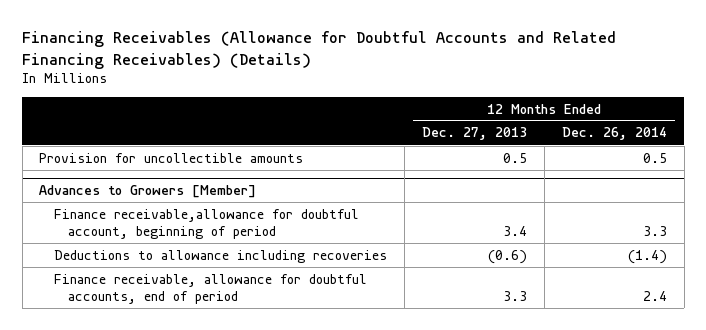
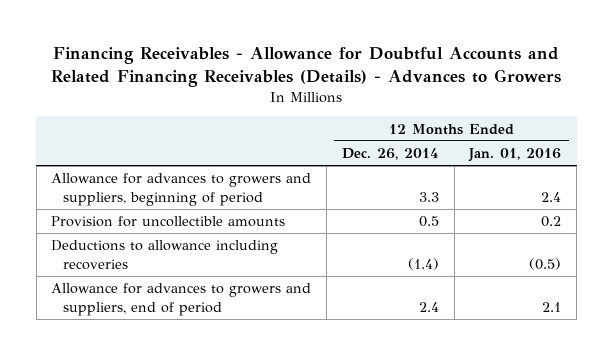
- Financing Receivables (Allowance for Doubtful Accounts and Related Financing Receivables) (Details)
+ Financing Receivables - Allowance for Doubtful Accounts and Related Financing Receivables (Details) - Advances to Growers
- | 12 Months Ended Dec. 27, 2013 | 12 Months Ended Dec. 26, 2014
+ | 12 Months Ended Dec. 26, 2014 | 12 Months Ended Jan. 01, 2016
+ Allowance for advances to growers and suppliers, beginning of period | 3.3 | 2.4
- Advances to Growers [Member]
- Finance receivable,allowance for doubtful account, beginning of period | 3.4 | 3.3
- Finance receivable, allowance for doubtful accounts, end of period | 3.3 | 2.4
+ Allowance for advances to growers and suppliers, end of period | 2.4 | 2.1

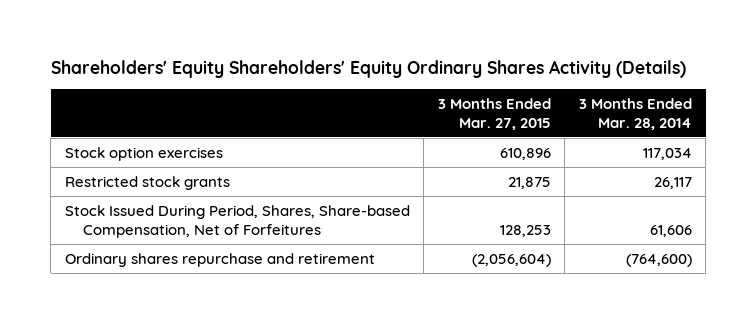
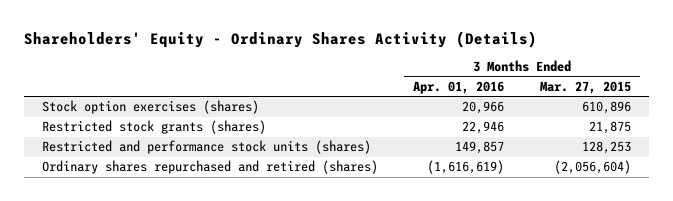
- Shareholders' Equity Shareholders' Equity Ordinary Shares Activity (Details)
+ Shareholders' Equity - Ordinary Shares Activity (Details)
- | 3 Months Ended Mar. 27, 2015 | 3 Months Ended Mar. 28, 2014
+ | 3 Months Ended Apr. 01, 2016 | 3 Months Ended Mar. 27, 2015
- Stock option exercises | 610,896 | 117,034
- Restricted stock grants | 21,875 | 26,117
- Stock Issued During Period, Shares, Share-based Compensation, Net of Forfeitures | 128,253 | 61,606
- Ordinary shares repurchase and retirement | (2,056,604) | (764,600)
+ Stock option exercises (shares) | 20,966 | 610,896
+ Restricted stock grants (shares) | 22,946 | 21,875
+ Restricted and performance stock units (shares) | 149,857 | 128,253
+ Ordinary shares repurchased and retired (shares) | (1,616,619) | (2,056,604)

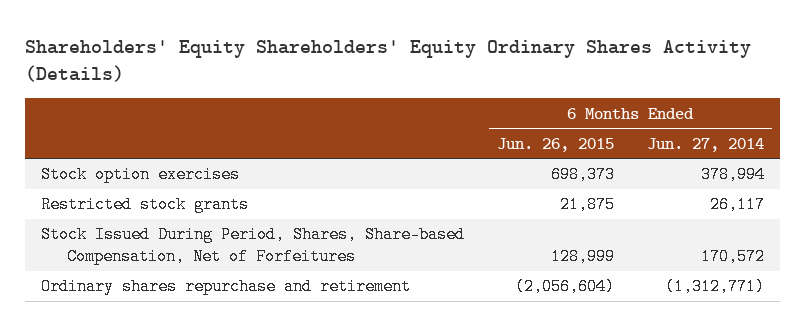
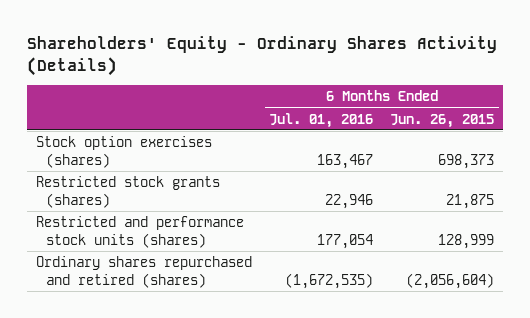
- Shareholders' Equity Shareholders' Equity Ordinary Shares Activity (Details)
+ Shareholders' Equity - Ordinary Shares Activity (Details)
- | 6 Months Ended Jun. 26, 2015 | 6 Months Ended Jun. 27, 2014
+ | 6 Months Ended Jul. 01, 2016 | 6 Months Ended Jun. 26, 2015
- Stock option exercises | 698,373 | 378,994
- Restricted stock grants | 21,875 | 26,117
- Stock Issued During Period, Shares, Share-based Compensation, Net of Forfeitures | 128,999 | 170,572
- Ordinary shares repurchase and retirement | (2,056,604) | (1,312,771)
+ Stock option exercises (shares) | 163,467 | 698,373
+ Restricted stock grants (shares) | 22,946 | 21,875
+ Restricted and performance stock units (shares) | 177,054 | 128,999
+ Ordinary shares repurchased and retired (shares) | (1,672,535) | (2,056,604)

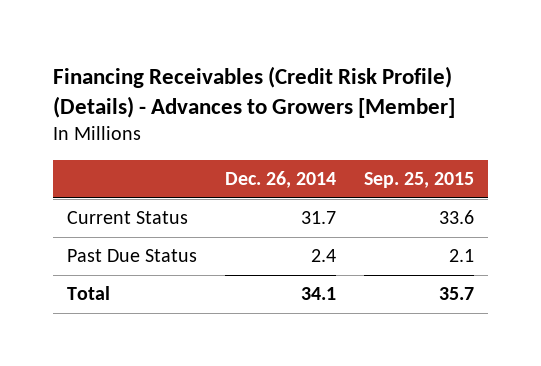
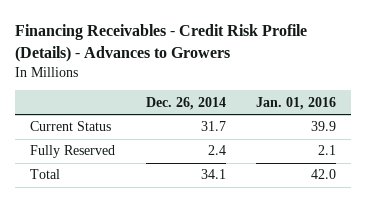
- Financing Receivables (Credit Risk Profile) (Details) - Advances to Growers [Member]
+ Financing Receivables - Credit Risk Profile (Details) - Advances to Growers
- | Dec. 26, 2014 | Sep. 25, 2015
+ | Dec. 26, 2014 | Jan. 01, 2016
- Past Due Status | 2.4 | 2.1
+ Fully Reserved | 2.4 | 2.1

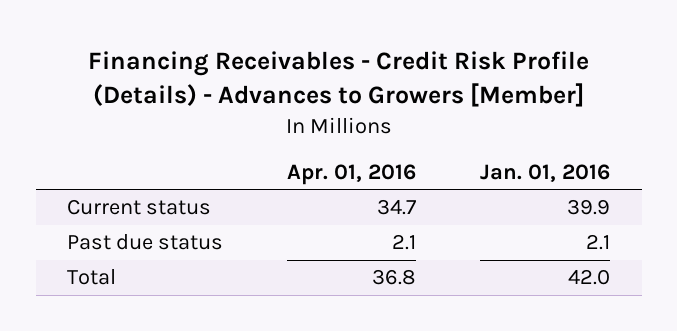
- Financing Receivables - Credit Risk Profile (Details) - Advances to Growers
+ Financing Receivables - Credit Risk Profile (Details) - Advances to Growers [Member]
- | Dec. 26, 2014 | Jan. 01, 2016
+ | Apr. 01, 2016 | Jan. 01, 2016
- Current Status | 31.7 | 39.9
- Fully Reserved | 2.4 | 2.1
+ Current status | 34.7 | 39.9
+ Past due status | 2.1 | 2.1

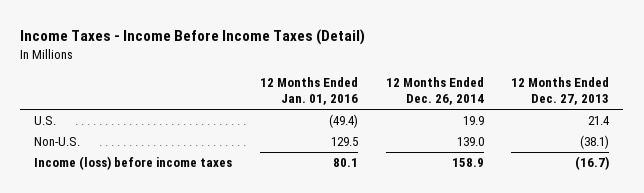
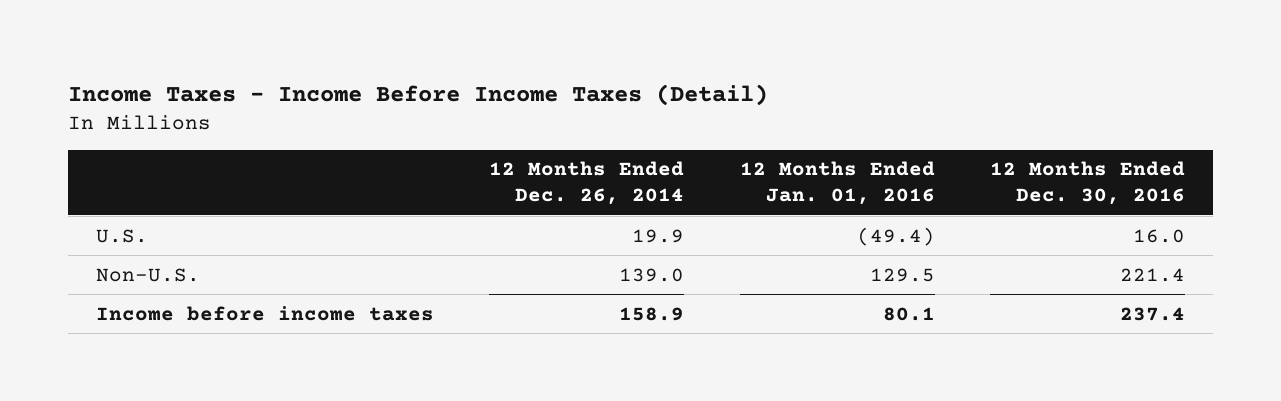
- | 12 Months Ended Jan. 01, 2016 | 12 Months Ended Dec. 26, 2014 | 12 Months Ended Dec. 27, 2013
+ | 12 Months Ended Dec. 26, 2014 | 12 Months Ended Jan. 01, 2016 | 12 Months Ended Dec. 30, 2016
- Income (loss) before income taxes | 80.1 | 158.9 | (16.7)
+ Income before income taxes | 158.9 | 80.1 | 237.4

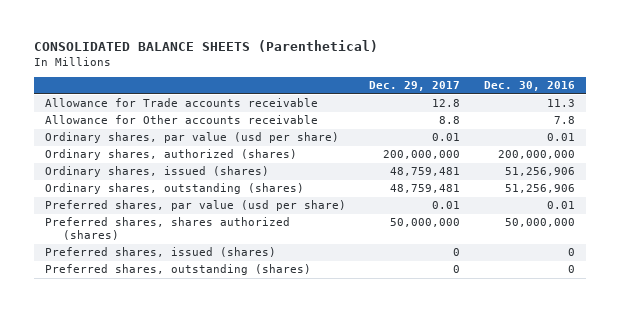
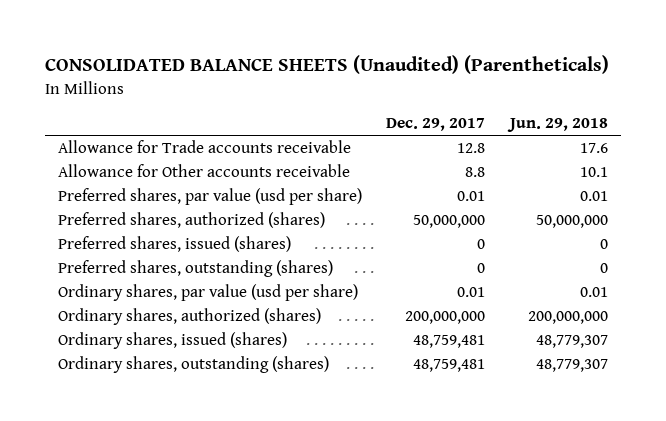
- CONSOLIDATED BALANCE SHEETS (Parenthetical)
+ CONSOLIDATED BALANCE SHEETS (Unaudited) (Parentheticals)
- | Dec. 29, 2017 | Dec. 30, 2016
+ | Dec. 29, 2017 | Jun. 29, 2018
moved up: Preferred shares, par value (usd per share) | 0.01 | 0.01
+ Preferred shares, authorized (shares) | 50,000,000 | 50,000,000
moved up: Preferred shares, issued (shares) | 0 | 0
moved up: Preferred shares, outstanding (shares) | 0 | 0
- Preferred shares, shares authorized (shares) | 50,000,000 | 50,000,000

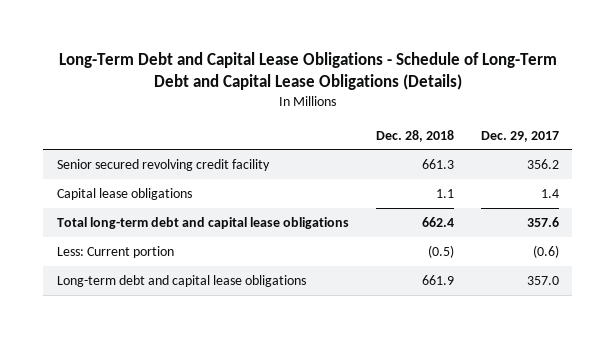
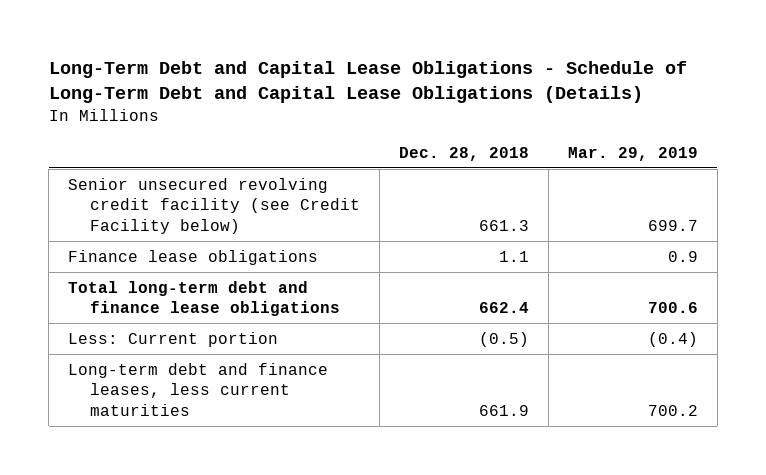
- | Dec. 28, 2018 | Dec. 29, 2017
+ | Dec. 28, 2018 | Mar. 29, 2019
- Senior secured revolving credit facility | 661.3 | 356.2
- Capital lease obligations | 1.1 | 1.4
- Total long-term debt and capital lease obligations | 662.4 | 357.6
+ Senior unsecured revolving credit facility (see Credit Facility below) | 661.3 | 699.7
+ Finance lease obligations | 1.1 | 0.9
+ Total long-term debt and finance lease obligations | 662.4 | 700.6
- Long-term debt and capital lease obligations | 661.9 | 357.0
+ Long-term debt and finance leases, less current maturities | 661.9 | 700.2

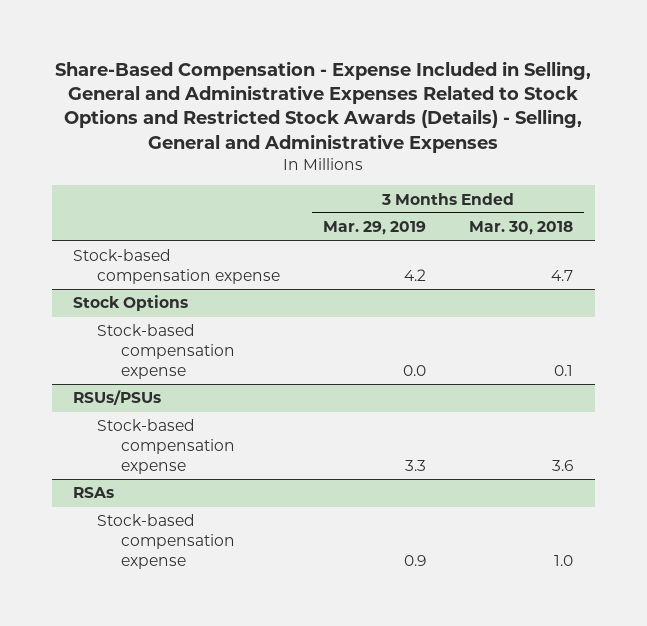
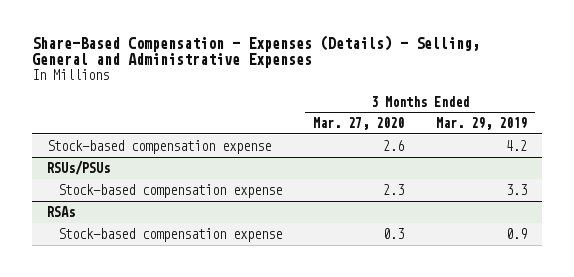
- Share-Based Compensation - Expense Included in Selling, General and Administrative Expenses Related to Stock Options and Restricted Stock Awards (Details) - Selling, General and Administrative Expenses
+ Share-Based Compensation - Expenses (Details) - Selling, General and Administrative Expenses
- | 3 Months Ended Mar. 29, 2019 | 3 Months Ended Mar. 30, 2018
+ | 3 Months Ended Mar. 27, 2020 | 3 Months Ended Mar. 29, 2019
- Stock Options
- Stock-based compensation expense | 0.0 | 0.1

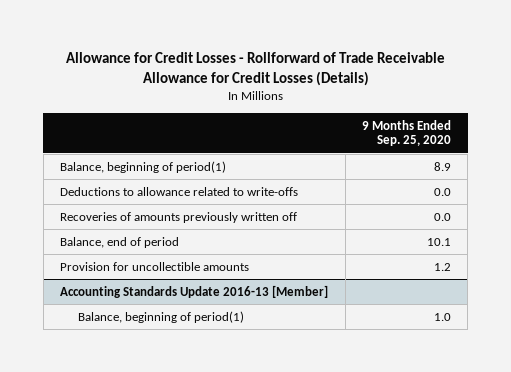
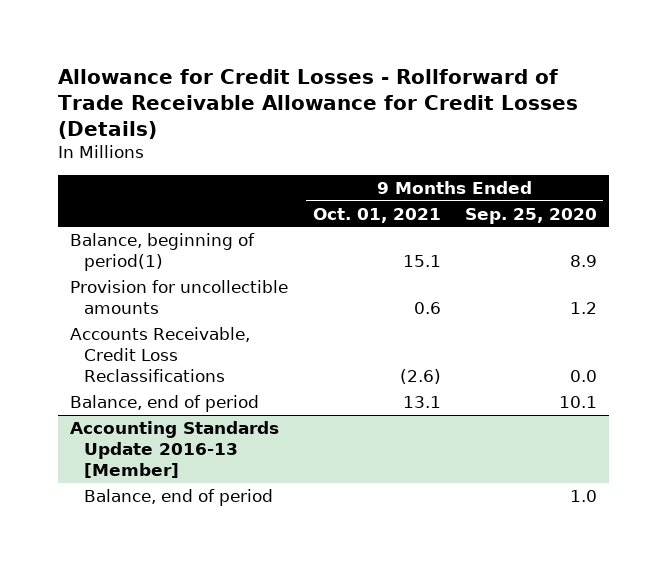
- | 9 Months Ended Sep. 25, 2020
+ | 9 Months Ended Oct. 01, 2021 | 9 Months Ended Sep. 25, 2020
- Deductions to allowance related to write-offs | 0.0
- Recoveries of amounts previously written off | 0.0
+ Accounts Receivable, Credit Loss Reclassifications | (2.6) | 0.0
moved down: Balance, end of period | 13.1 | 10.1
@ Accounting Standards Update 2016-13 [Member]
- Balance, beginning of period(1) | 1.0
+ Balance, end of period | | 1.0

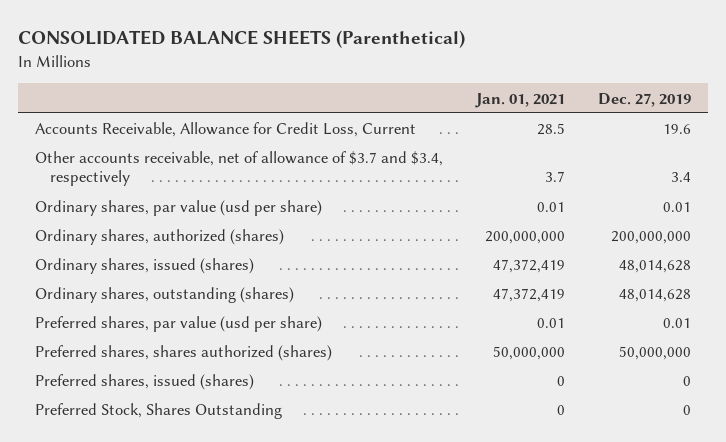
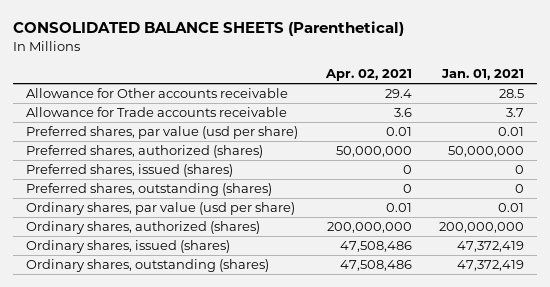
- | Jan. 01, 2021 | Dec. 27, 2019
+ | Apr. 02, 2021 | Jan. 01, 2021
- Accounts Receivable, Allowance for Credit Loss, Current | 28.5 | 19.6
- Other accounts receivable, net of allowance of $3.7 and $3.4, respectively | 3.7 | 3.4
+ Allowance for Other accounts receivable | 29.4 | 28.5
+ Allowance for Trade accounts receivable | 3.6 | 3.7
moved up: Preferred shares, par value (usd per share) | 0.01 | 0.01
+ Preferred shares, authorized (shares) | 50,000,000 | 50,000,000
moved up: Preferred shares, issued (shares) | 0 | 0
+ Preferred shares, outstanding (shares) | 0 | 0
- Preferred shares, shares authorized (shares) | 50,000,000 | 50,000,000
- Preferred Stock, Shares Outstanding | 0 | 0

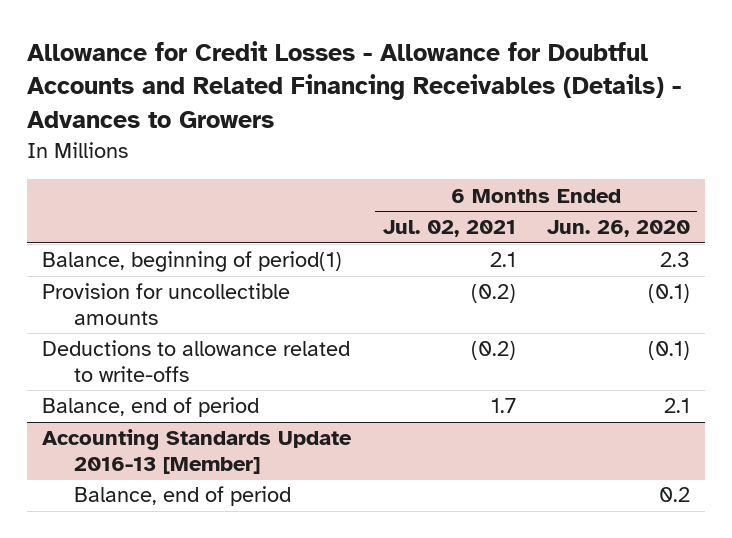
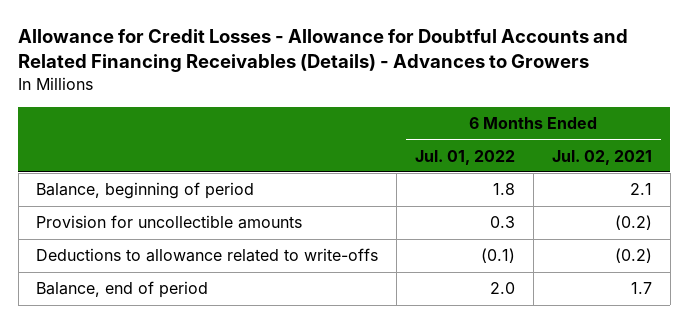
- | 6 Months Ended Jul. 02, 2021 | 6 Months Ended Jun. 26, 2020
+ | 6 Months Ended Jul. 01, 2022 | 6 Months Ended Jul. 02, 2021
- Balance, beginning of period(1) | 2.1 | 2.3
+ Balance, beginning of period | 1.8 | 2.1
- Accounting Standards Update 2016-13 [Member]
- Balance, end of period | | 0.2

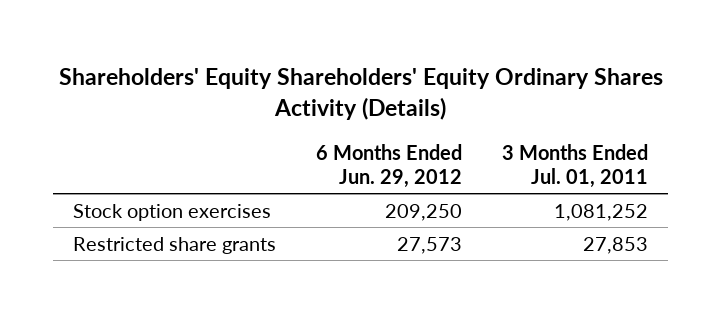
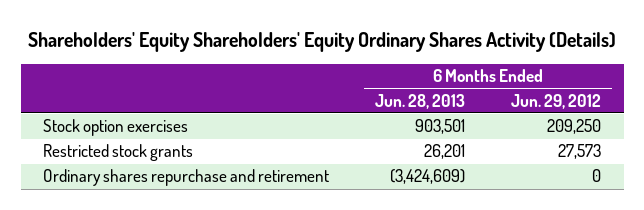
- | 6 Months Ended Jun. 29, 2012 | 3 Months Ended Jul. 01, 2011
+ | 6 Months Ended Jun. 28, 2013 | 6 Months Ended Jun. 29, 2012
- Restricted share grants | 27,573 | 27,853
+ Restricted stock grants | 26,201 | 27,573
+ Ordinary shares repurchase and retirement | (3,424,609) | 0

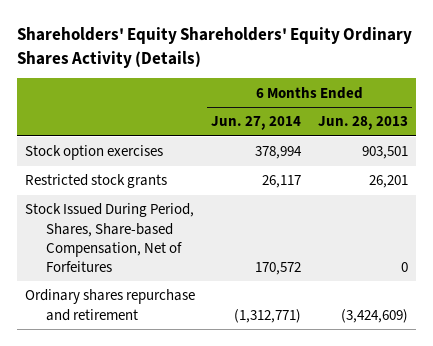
- | 6 Months Ended Jun. 28, 2013 | 6 Months Ended Jun. 29, 2012
+ | 6 Months Ended Jun. 27, 2014 | 6 Months Ended Jun. 28, 2013
+ Stock Issued During Period, Shares, Share-based Compensation, Net of Forfeitures | 170,572 | 0

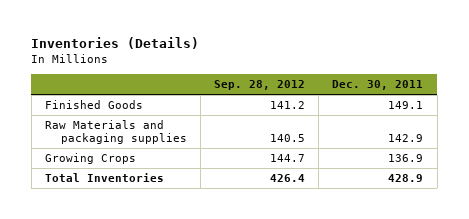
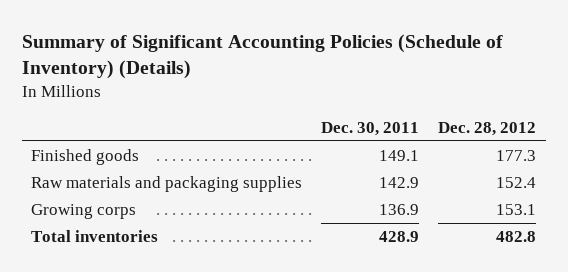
- Inventories (Details)
+ Summary of Significant Accounting Policies (Schedule of Inventory) (Details)
- | Sep. 28, 2012 | Dec. 30, 2011
+ | Dec. 30, 2011 | Dec. 28, 2012
- Finished Goods | 141.2 | 149.1
- Raw Materials and packaging supplies | 140.5 | 142.9
- Growing Crops | 144.7 | 136.9
- Total Inventories | 426.4 | 428.9
+ Finished goods | 149.1 | 177.3
+ Raw materials and packaging supplies | 142.9 | 152.4
+ Growing corps | 136.9 | 153.1
+ Total inventories | 428.9 | 482.8

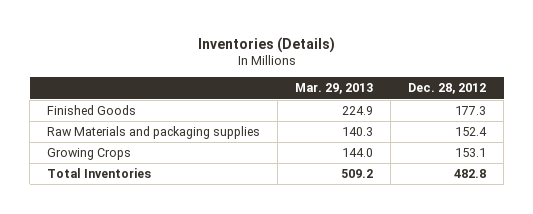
- Summary of Significant Accounting Policies (Schedule of Inventory) (Details)
+ Inventories (Details)
- | Dec. 30, 2011 | Dec. 28, 2012
+ | Mar. 29, 2013 | Dec. 28, 2012
- Finished goods | 149.1 | 177.3
- Raw materials and packaging supplies | 142.9 | 152.4
- Growing corps | 136.9 | 153.1
- Total inventories | 428.9 | 482.8
+ Finished Goods | 224.9 | 177.3
+ Raw Materials and packaging supplies | 140.3 | 152.4
+ Growing Crops | 144.0 | 153.1
+ Total Inventories | 509.2 | 482.8

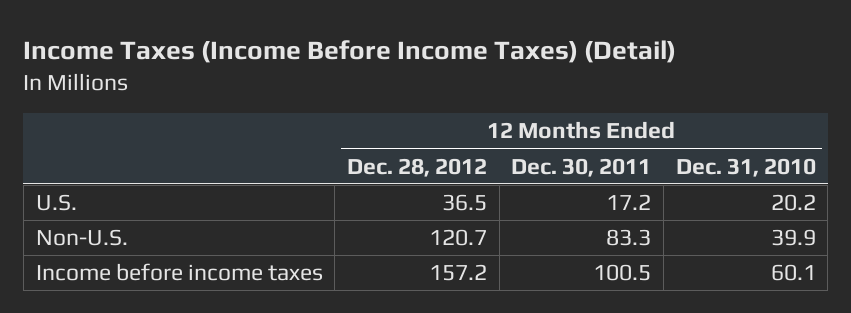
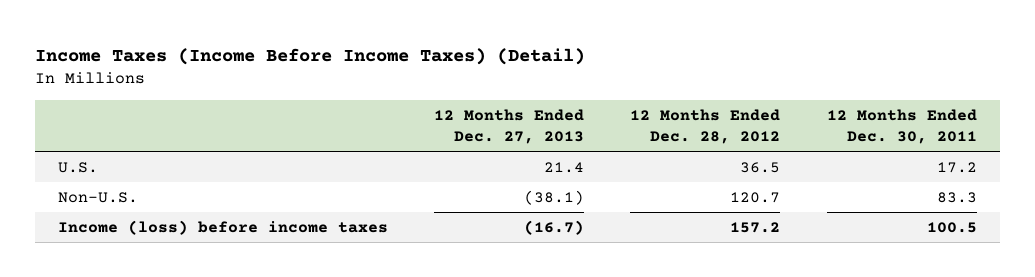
- | 12 Months Ended Dec. 28, 2012 | 12 Months Ended Dec. 30, 2011 | 12 Months Ended Dec. 31, 2010
+ | 12 Months Ended Dec. 27, 2013 | 12 Months Ended Dec. 28, 2012 | 12 Months Ended Dec. 30, 2011
- Income before income taxes | 157.2 | 100.5 | 60.1
+ Income (loss) before income taxes | (16.7) | 157.2 | 100.5

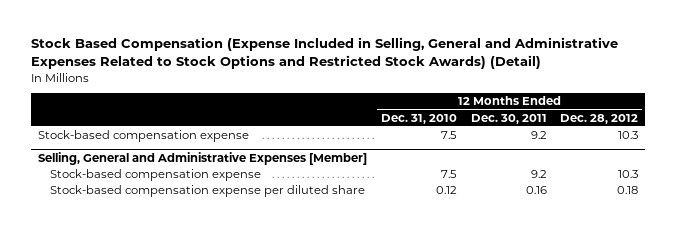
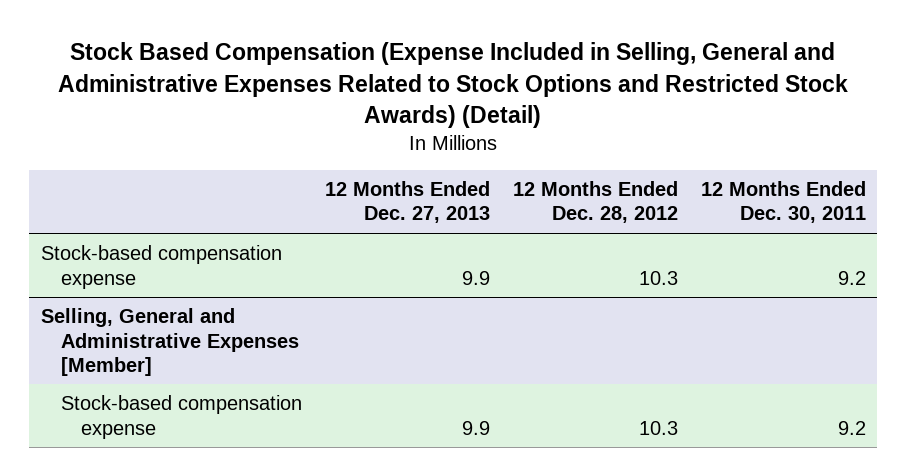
- | 12 Months Ended Dec. 31, 2010 | 12 Months Ended Dec. 30, 2011 | 12 Months Ended Dec. 28, 2012
+ | 12 Months Ended Dec. 27, 2013 | 12 Months Ended Dec. 28, 2012 | 12 Months Ended Dec. 30, 2011
@ Selling, General and Administrative Expenses [Member]
- Stock-based compensation expense per diluted share | 0.12 | 0.16 | 0.18

